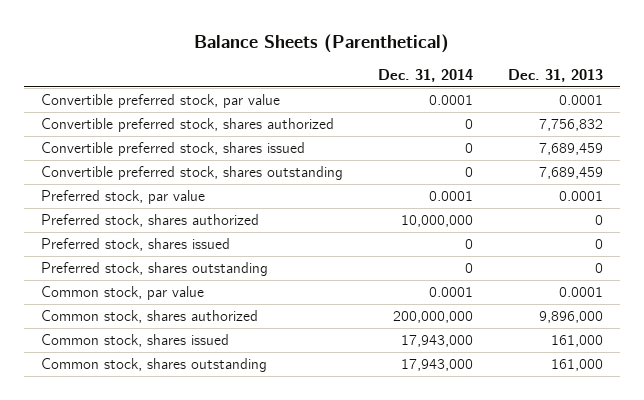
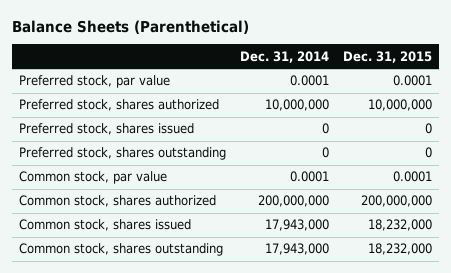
- | Dec. 31, 2014 | Dec. 31, 2013
+ | Dec. 31, 2014 | Dec. 31, 2015
- Convertible preferred stock, par value | 0.0001 | 0.0001
- Convertible preferred stock, shares authorized | 0 | 7,756,832
- Convertible preferred stock, shares issued | 0 | 7,689,459
- Convertible preferred stock, shares outstanding | 0 | 7,689,459

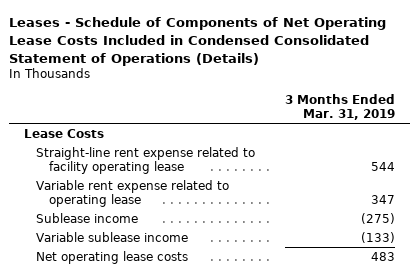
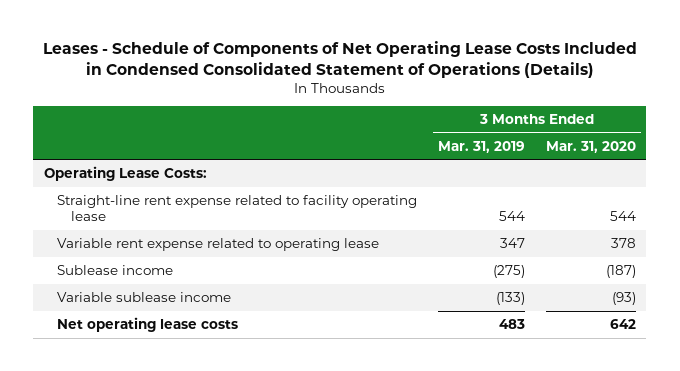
- | 3 Months Ended Mar. 31, 2019
+ | 3 Months Ended Mar. 31, 2019 | 3 Months Ended Mar. 31, 2020
- Lease Costs
+ Operating Lease Costs:

